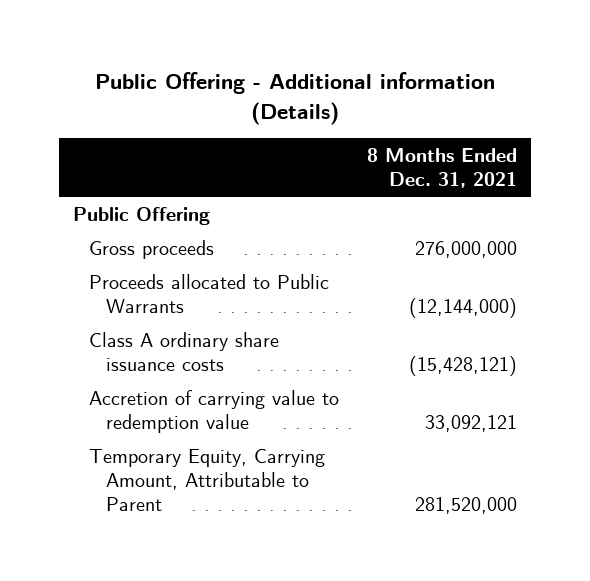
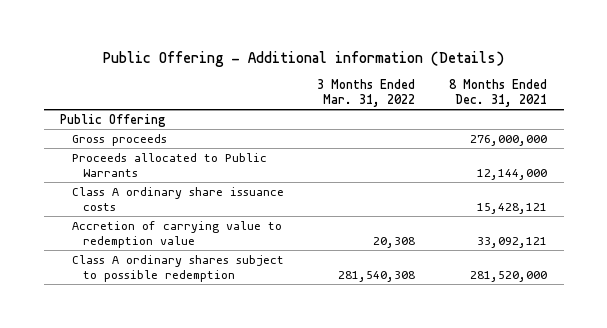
- | 8 Months Ended Dec. 31, 2021
+ | 3 Months Ended Mar. 31, 2022 | 8 Months Ended Dec. 31, 2021
- Proceeds allocated to Public Warrants | (12,144,000)
- Class A ordinary share issuance costs | (15,428,121)
+ Proceeds allocated to Public Warrants | | 12,144,000
+ Class A ordinary share issuance costs | | 15,428,121
- Temporary Equity, Carrying Amount, Attributable to Parent | 281,520,000
+ Class A ordinary shares subject to possible redemption | 281,540,308 | 281,520,000

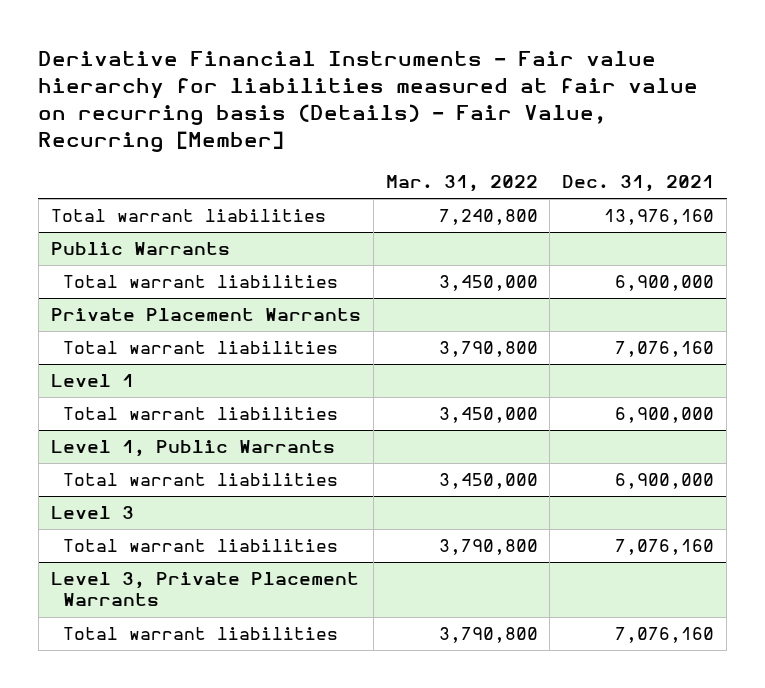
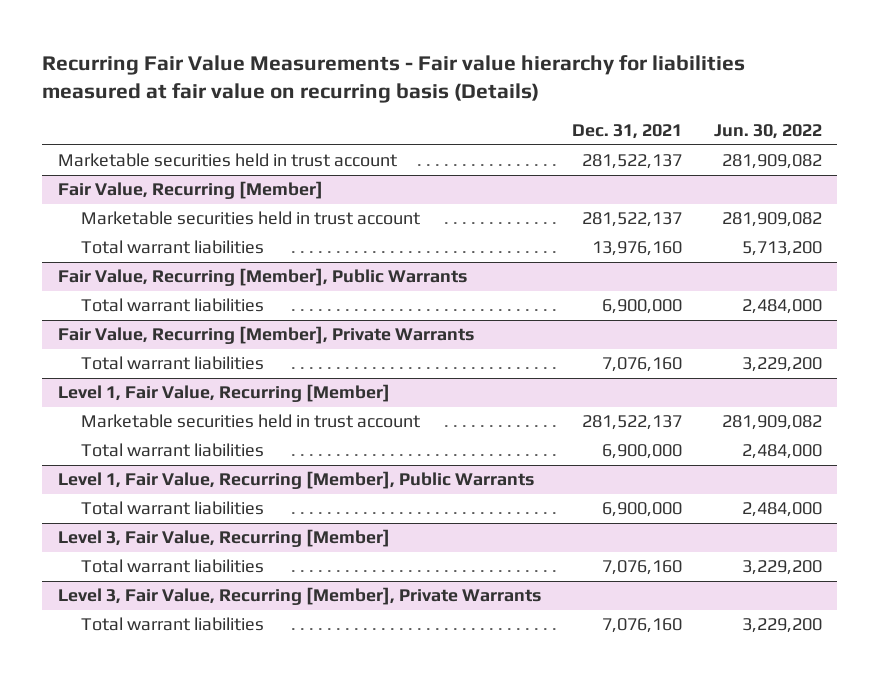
- Derivative Financial Instruments - Fair value hierarchy for liabilities measured at fair value on recurring basis (Details) - Fair Value, Recurring [Member]
+ Recurring Fair Value Measurements - Fair value hierarchy for liabilities measured at fair value on recurring basis (Details)
- | Mar. 31, 2022 | Dec. 31, 2021
+ | Dec. 31, 2021 | Jun. 30, 2022
+ Marketable securities held in trust account | 281,522,137 | 281,909,082
+ Fair Value, Recurring [Member]
+ Marketable securities held in trust account | 281,522,137 | 281,909,082
- Public Warrants
+ Fair Value, Recurring [Member], Public Warrants
- Private Placement Warrants
+ Fair Value, Recurring [Member], Private Warrants
- Level 1
+ Level 1, Fair Value, Recurring [Member]
+ Marketable securities held in trust account | 281,522,137 | 281,909,082
- Level 1, Public Warrants
+ Level 1, Fair Value, Recurring [Member], Public Warrants
- Level 3
+ Level 3, Fair Value, Recurring [Member]
- Level 3, Private Placement Warrants
+ Level 3, Fair Value, Recurring [Member], Private Warrants

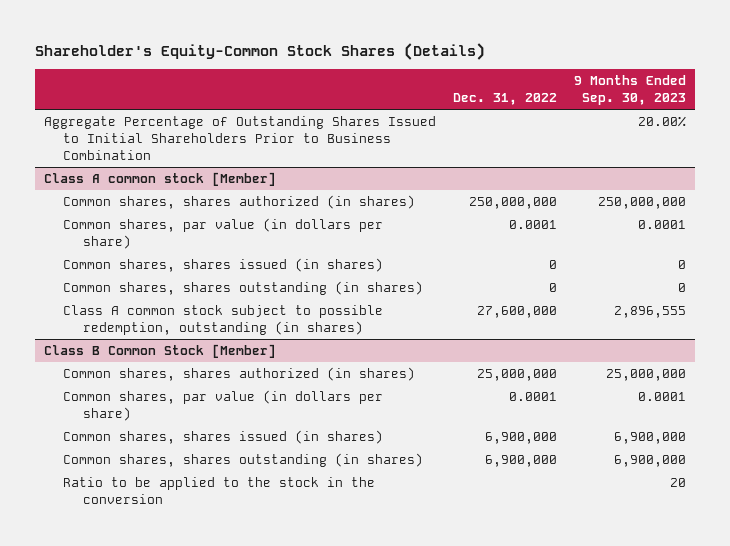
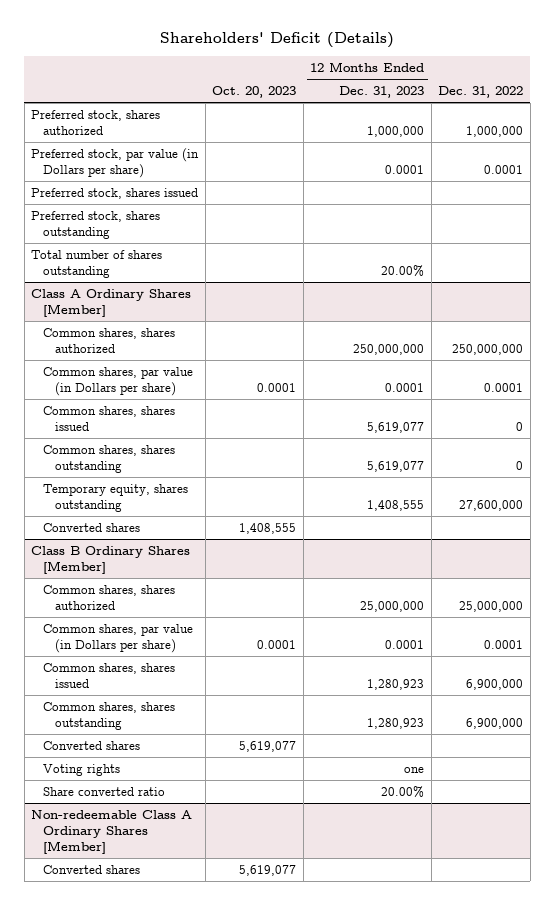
- Shareholder's Equity-Common Stock Shares (Details)
+ Shareholders' Deficit (Details)
- | Dec. 31, 2022 | 9 Months Ended Sep. 30, 2023
+ | Oct. 20, 2023 | 12 Months Ended Dec. 31, 2023 | Dec. 31, 2022
- Aggregate Percentage of Outstanding Shares Issued to Initial Shareholders Prior to Business Combination | | 20.00%
- Class A common stock [Member]
- Common shares, shares authorized (in shares) | 250,000,000 | 250,000,000
- Common shares, par value (in dollars per share) | 0.0001 | 0.0001
- Common shares, shares issued (in shares) | 0 | 0
- Common shares, shares outstanding (in shares) | 0 | 0
- Class A common stock subject to possible redemption, outstanding (in shares) | 27,600,000 | 2,896,555
- Class B Common Stock [Member]
- Common shares, shares authorized (in shares) | 25,000,000 | 25,000,000
- Common shares, par value (in dollars per share) | 0.0001 | 0.0001
- Common shares, shares issued (in shares) | 6,900,000 | 6,900,000
- Common shares, shares outstanding (in shares) | 6,900,000 | 6,900,000
- Ratio to be applied to the stock in the conversion | | 20
+ Preferred stock, shares authorized | | 1,000,000 | 1,000,000
+ Preferred stock, par value (in Dollars per share) | | 0.0001 | 0.0001
+ Preferred stock, shares issued
+ Preferred stock, shares outstanding
+ Total number of shares outstanding | | 20.00% |
+ Class A Ordinary Shares [Member]
+ Common shares, shares authorized | | 250,000,000 | 250,000,000
+ Common shares, par value (in Dollars per share) | 0.0001 | 0.0001 | 0.0001
+ Common shares, shares issued | | 5,619,077 | 0
+ Common shares, shares outstanding | | 5,619,077 | 0
+ Temporary equity, shares outstanding | | 1,408,555 | 27,600,000
+ Converted shares | 1,408,555 | |
+ Class B Ordinary Shares [Member]
+ Common shares, shares authorized | | 25,000,000 | 25,000,000
+ Common shares, par value (in Dollars per share) | 0.0001 | 0.0001 | 0.0001
+ Common shares, shares issued | | 1,280,923 | 6,900,000
+ Common shares, shares outstanding | | 1,280,923 | 6,900,000
+ Converted shares | 5,619,077 | |
+ Voting rights | | one |
+ Share converted ratio | | 20.00% |
+ Non-redeemable Class A Ordinary Shares [Member]
+ Converted shares | 5,619,077 | |

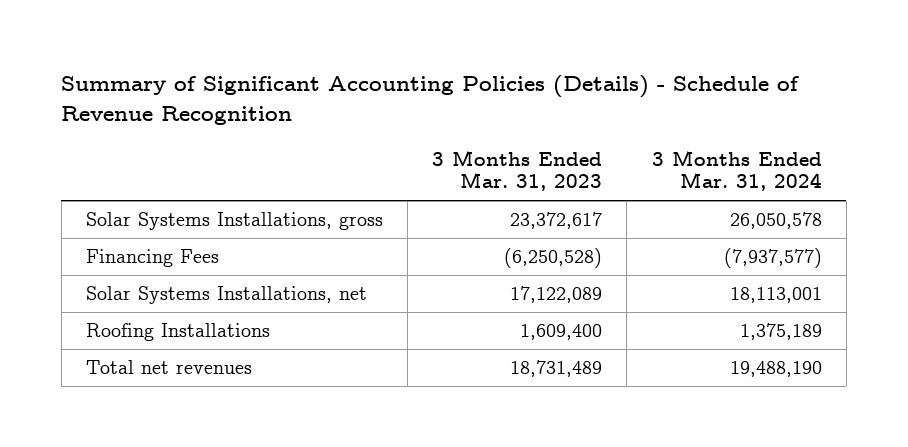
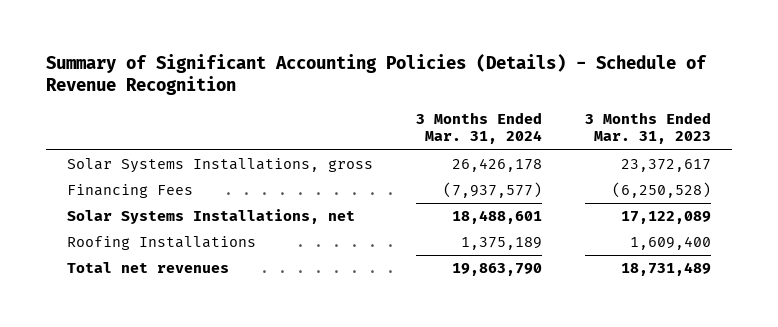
- | 3 Months Ended Mar. 31, 2023 | 3 Months Ended Mar. 31, 2024
+ | 3 Months Ended Mar. 31, 2024 | 3 Months Ended Mar. 31, 2023
- Solar Systems Installations, gross | 23,372,617 | 26,050,578
+ Solar Systems Installations, gross | 26,426,178 | 23,372,617
- Solar Systems Installations, net | 17,122,089 | 18,113,001
+ Solar Systems Installations, net | 18,488,601 | 17,122,089
- Total net revenues | 18,731,489 | 19,488,190
+ Total net revenues | 19,863,790 | 18,731,489

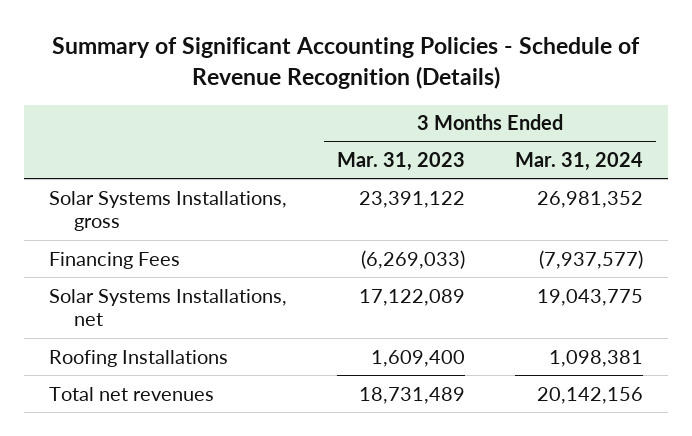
- Summary of Significant Accounting Policies (Details) - Schedule of Revenue Recognition
+ Summary of Significant Accounting Policies - Schedule of Revenue Recognition (Details)
- | 3 Months Ended Mar. 31, 2024 | 3 Months Ended Mar. 31, 2023
+ | 3 Months Ended Mar. 31, 2023 | 3 Months Ended Mar. 31, 2024
- Solar Systems Installations, gross | 26,426,178 | 23,372,617
- Financing Fees | (7,937,577) | (6,250,528)
- Solar Systems Installations, net | 18,488,601 | 17,122,089
- Roofing Installations | 1,375,189 | 1,609,400
- Total net revenues | 19,863,790 | 18,731,489
+ Solar Systems Installations, gross | 23,391,122 | 26,981,352
+ Financing Fees | (6,269,033) | (7,937,577)
+ Solar Systems Installations, net | 17,122,089 | 19,043,775
+ Roofing Installations | 1,609,400 | 1,098,381
+ Total net revenues | 18,731,489 | 20,142,156

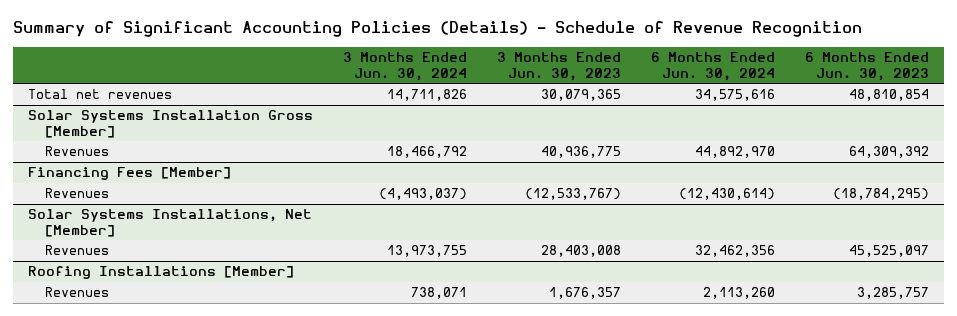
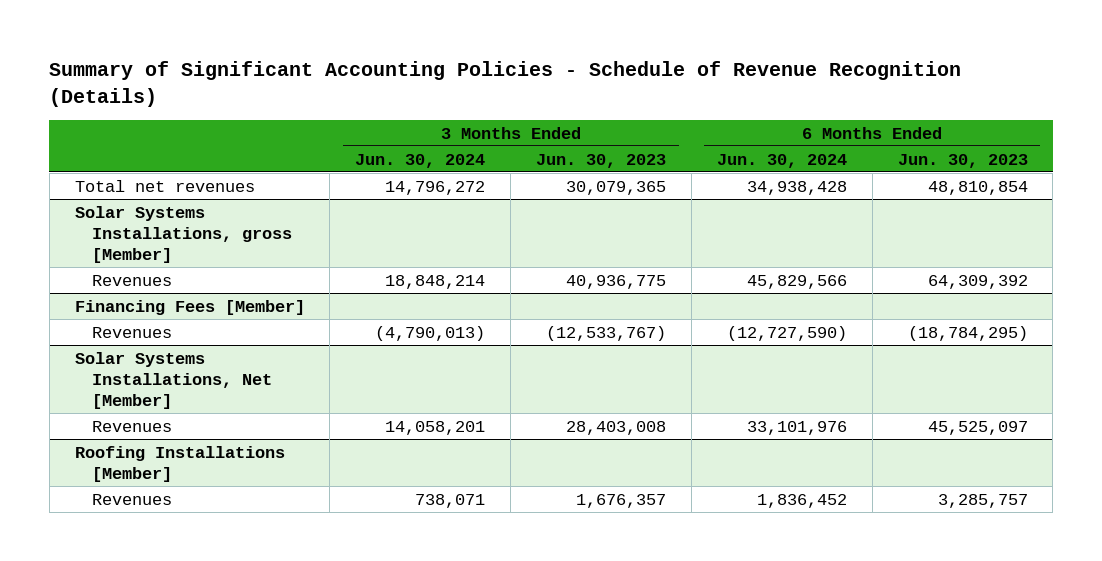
- Summary of Significant Accounting Policies (Details) - Schedule of Revenue Recognition
+ Summary of Significant Accounting Policies - Schedule of Revenue Recognition (Details)
- Total net revenues | 14,711,826 | 30,079,365 | 34,575,616 | 48,810,854
- Solar Systems Installation Gross [Member]
- Revenues | 18,466,792 | 40,936,775 | 44,892,970 | 64,309,392
+ Total net revenues | 14,796,272 | 30,079,365 | 34,938,428 | 48,810,854
+ Solar Systems Installations, gross [Member]
+ Revenues | 18,848,214 | 40,936,775 | 45,829,566 | 64,309,392
@ Financing Fees [Member]
- Revenues | (4,493,037) | (12,533,767) | (12,430,614) | (18,784,295)
+ Revenues | (4,790,013) | (12,533,767) | (12,727,590) | (18,784,295)
@ Solar Systems Installations, Net [Member]
- Revenues | 13,973,755 | 28,403,008 | 32,462,356 | 45,525,097
+ Revenues | 14,058,201 | 28,403,008 | 33,101,976 | 45,525,097
@ Roofing Installations [Member]
- Revenues | 738,071 | 1,676,357 | 2,113,260 | 3,285,757
+ Revenues | 738,071 | 1,676,357 | 1,836,452 | 3,285,757

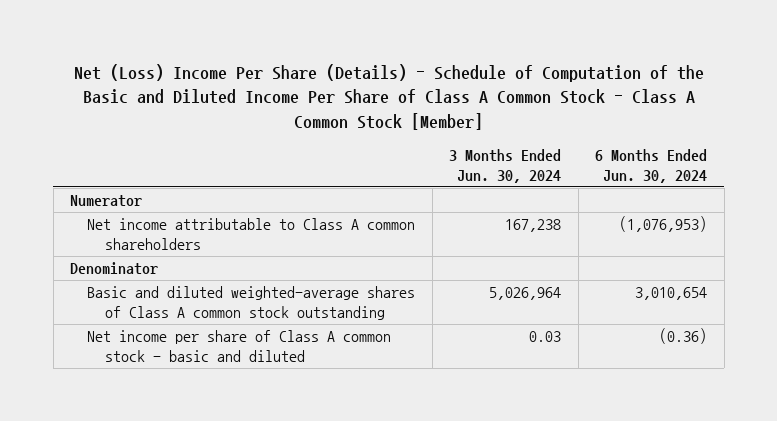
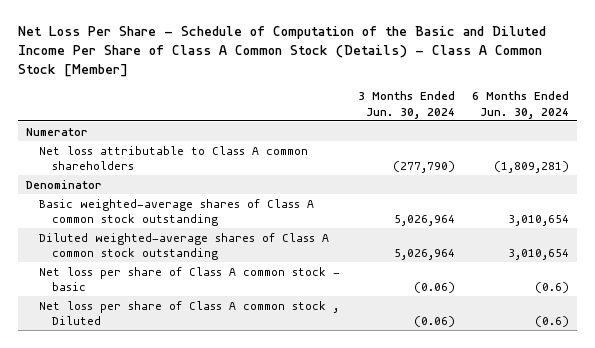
- Net (Loss) Income Per Share (Details) - Schedule of Computation of the Basic and Diluted Income Per Share of Class A Common Stock - Class A Common Stock [Member]
+ Net Loss Per Share - Schedule of Computation of the Basic and Diluted Income Per Share of Class A Common Stock (Details) - Class A Common Stock [Member]
- Net income attributable to Class A common shareholders | 167,238 | (1,076,953)
+ Net loss attributable to Class A common shareholders | (277,790) | (1,809,281)
- Basic and diluted weighted-average shares of Class A common stock outstanding | 5,026,964 | 3,010,654
- Net income per share of Class A common stock - basic and diluted | 0.03 | (0.36)
+ Basic weighted-average shares of Class A common stock outstanding | 5,026,964 | 3,010,654
+ Diluted weighted-average shares of Class A common stock outstanding | 5,026,964 | 3,010,654
+ Net loss per share of Class A common stock - basic | (0.06) | (0.6)
+ Net loss per share of Class A common stock , Diluted | (0.06) | (0.6)

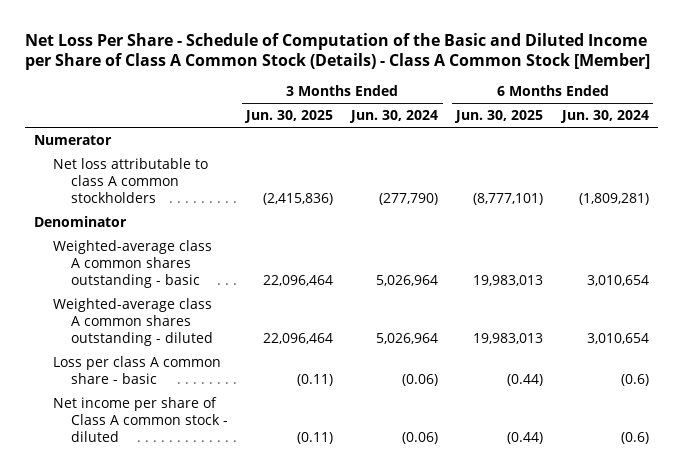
- Net Loss Per Share - Schedule of Computation of the Basic and Diluted Income Per Share of Class A Common Stock (Details) - Class A Common Stock [Member]
+ Net Loss Per Share - Schedule of Computation of the Basic and Diluted Income per Share of Class A Common Stock (Details) - Class A Common Stock [Member]
- | 3 Months Ended Jun. 30, 2024 | 6 Months Ended Jun. 30, 2024
+ | 3 Months Ended Jun. 30, 2025 | 3 Months Ended Jun. 30, 2024 | 6 Months Ended Jun. 30, 2025 | 6 Months Ended Jun. 30, 2024
- Net loss attributable to Class A common shareholders | (277,790) | (1,809,281)
+ Net loss attributable to class A common stockholders | (2,415,836) | (277,790) | (8,777,101) | (1,809,281)
- Basic weighted-average shares of Class A common stock outstanding | 5,026,964 | 3,010,654
- Diluted weighted-average shares of Class A common stock outstanding | 5,026,964 | 3,010,654
- Net loss per share of Class A common stock - basic | (0.06) | (0.6)
- Net loss per share of Class A common stock , Diluted | (0.06) | (0.6)
+ Weighted-average class A common shares outstanding - basic | 22,096,464 | 5,026,964 | 19,983,013 | 3,010,654
+ Weighted-average class A common shares outstanding - diluted | 22,096,464 | 5,026,964 | 19,983,013 | 3,010,654
+ Loss per class A common share - basic | (0.11) | (0.06) | (0.44) | (0.6)
+ Net income per share of Class A common stock - diluted | (0.11) | (0.06) | (0.44) | (0.6)

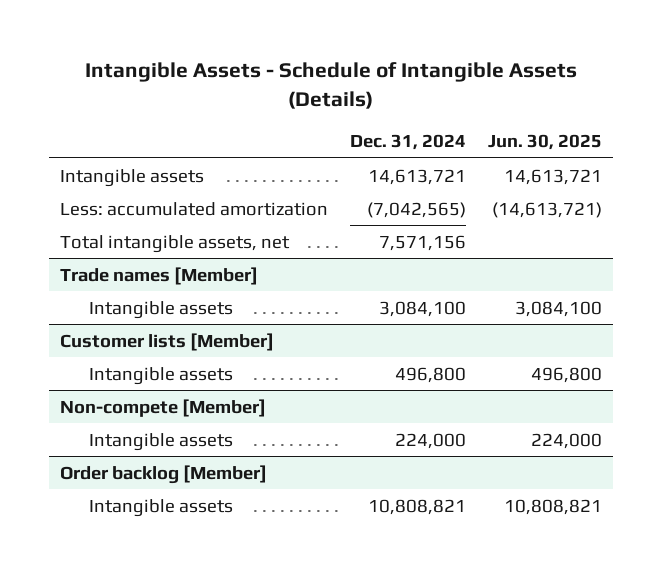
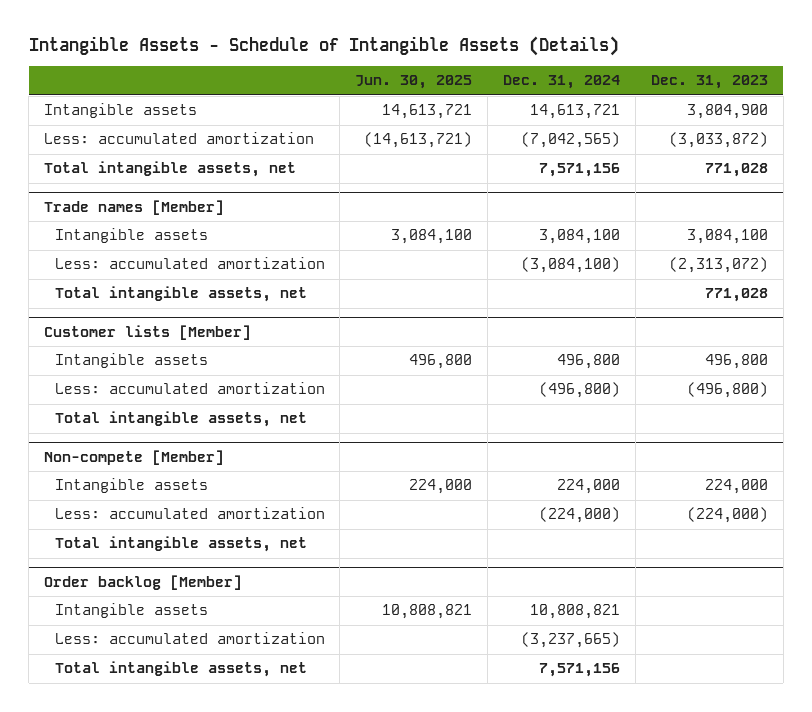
- | Dec. 31, 2024 | Jun. 30, 2025
+ | Jun. 30, 2025 | Dec. 31, 2024 | Dec. 31, 2023
@ Trade names [Member]
+ Less: accumulated amortization | | (3,084,100) | (2,313,072)
+ Total intangible assets, net | | | 771,028
@ Customer lists [Member]
+ Less: accumulated amortization | | (496,800) | (496,800)
+ Total intangible assets, net
@ Non-compete [Member]
+ Less: accumulated amortization | | (224,000) | (224,000)
+ Total intangible assets, net
@ Order backlog [Member]
+ Less: accumulated amortization | | (3,237,665) |
+ Total intangible assets, net | | 7,571,156 |

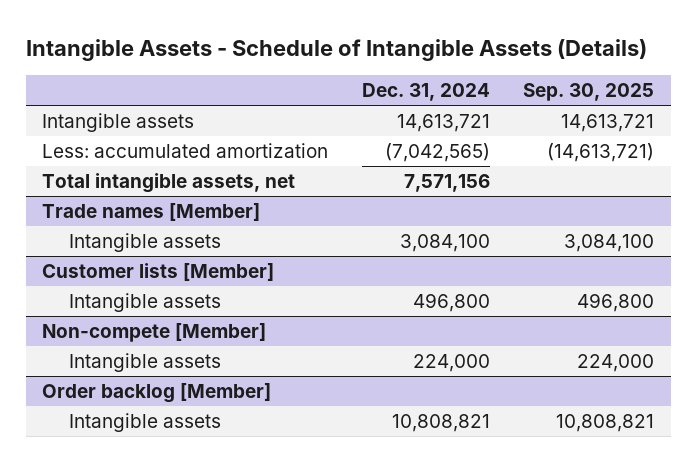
- | Jun. 30, 2025 | Dec. 31, 2024 | Dec. 31, 2023
+ | Dec. 31, 2024 | Sep. 30, 2025
@ Trade names [Member]
- Less: accumulated amortization | | (3,084,100) | (2,313,072)
- Total intangible assets, net | | | 771,028
@ Customer lists [Member]
- Less: accumulated amortization | | (496,800) | (496,800)
- Total intangible assets, net
@ Non-compete [Member]
- Less: accumulated amortization | | (224,000) | (224,000)
- Total intangible assets, net
@ Order backlog [Member]
- Less: accumulated amortization | | (3,237,665) |
- Total intangible assets, net | | 7,571,156 |

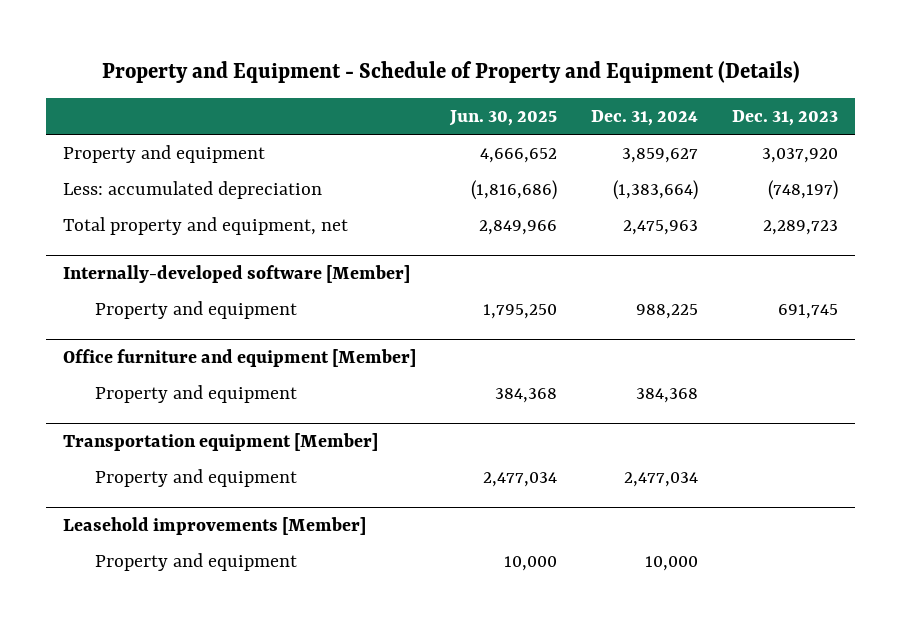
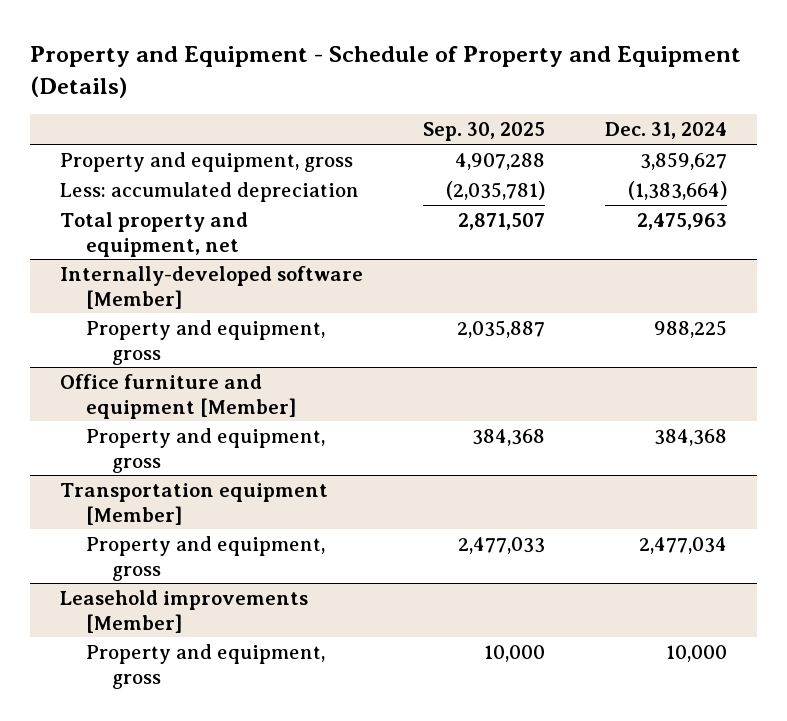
- | Jun. 30, 2025 | Dec. 31, 2024 | Dec. 31, 2023
+ | Sep. 30, 2025 | Dec. 31, 2024
- Property and equipment | 4,666,652 | 3,859,627 | 3,037,920
+ Property and equipment, gross | 4,907,288 | 3,859,627
@ Internally-developed software [Member]
- Property and equipment | 1,795,250 | 988,225 | 691,745
+ Property and equipment, gross | 2,035,887 | 988,225
@ Office furniture and equipment [Member]
- Property and equipment | 384,368 | 384,368 |
+ Property and equipment, gross | 384,368 | 384,368
@ Transportation equipment [Member]
- Property and equipment | 2,477,034 | 2,477,034 |
+ Property and equipment, gross | 2,477,033 | 2,477,034
@ Leasehold improvements [Member]
- Property and equipment | 10,000 | 10,000 |
+ Property and equipment, gross | 10,000 | 10,000

